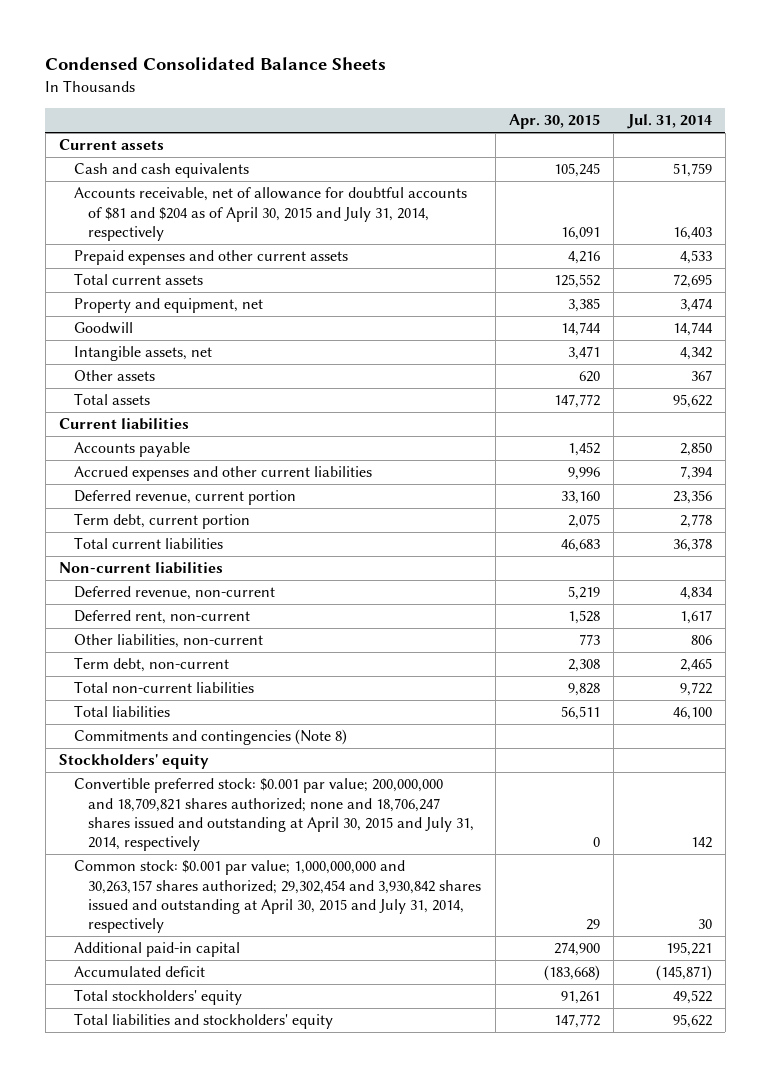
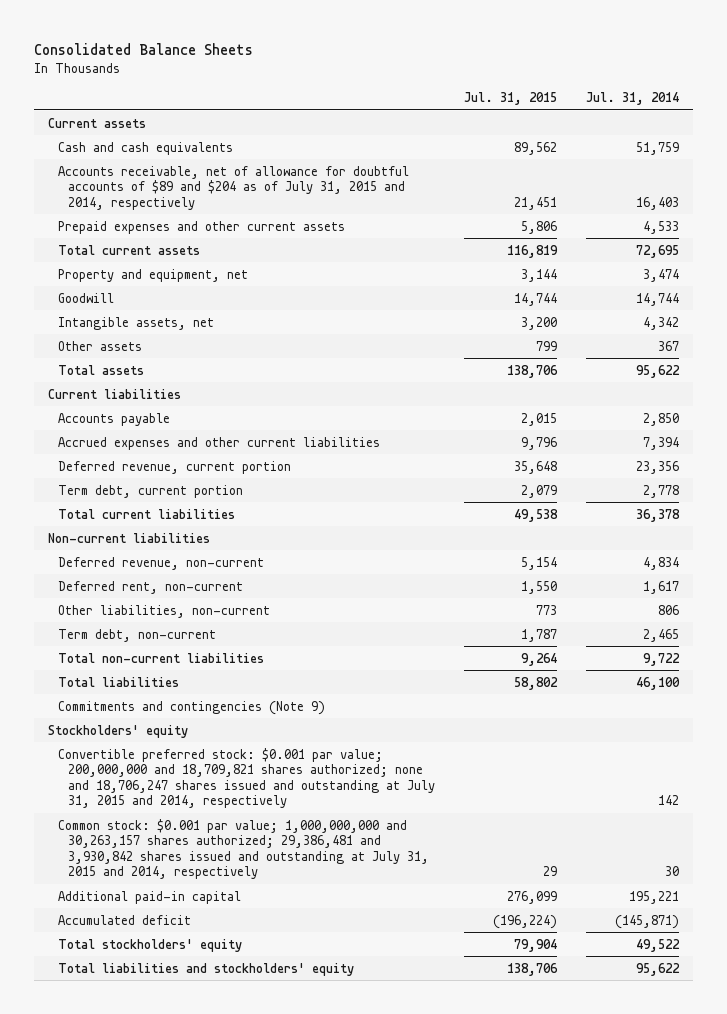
- Condensed Consolidated Balance Sheets
+ Consolidated Balance Sheets
- | Apr. 30, 2015 | Jul. 31, 2014
+ | Jul. 31, 2015 | Jul. 31, 2014
- Accounts receivable, net of allowance for doubtful accounts of $81 and $204 as of April 30, 2015 and July 31, 2014, respectively | 16,091 | 16,403
+ Accounts receivable, net of allowance for doubtful accounts of $89 and $204 as of July 31, 2015 and 2014, respectively | 21,451 | 16,403
- Commitments and contingencies (Note 8)
+ Commitments and contingencies (Note 9)
- Convertible preferred stock: $0.001 par value; 200,000,000 and 18,709,821 shares authorized; none and 18,706,247 shares issued and outstanding at April 30, 2015 and July 31, 2014, respectively | 0 | 142
- Common stock: $0.001 par value; 1,000,000,000 and 30,263,157 shares authorized; 29,302,454 and 3,930,842 shares issued and outstanding at April 30, 2015 and July 31, 2014, respectively | 29 | 30
+ Convertible preferred stock: $0.001 par value; 200,000,000 and 18,709,821 shares authorized; none and 18,706,247 shares issued and outstanding at July 31, 2015 and 2014, respectively | | 142
+ Common stock: $0.001 par value; 1,000,000,000 and 30,263,157 shares authorized; 29,386,481 and 3,930,842 shares issued and outstanding at July 31, 2015 and 2014, respectively | 29 | 30

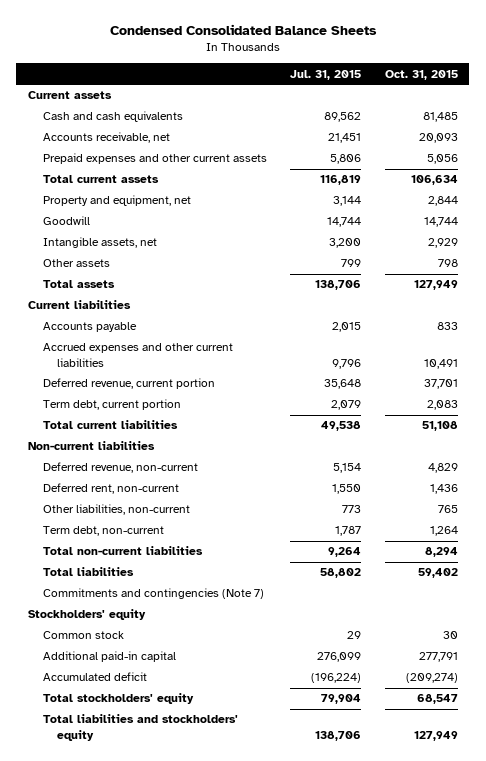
- Consolidated Balance Sheets
+ Condensed Consolidated Balance Sheets
- | Jul. 31, 2015 | Jul. 31, 2014
+ | Jul. 31, 2015 | Oct. 31, 2015
- Accounts receivable, net of allowance for doubtful accounts of $89 and $204 as of July 31, 2015 and 2014, respectively | 21,451 | 16,403
+ Accounts receivable, net | 21,451 | 20,093
- Commitments and contingencies (Note 9)
+ Commitments and contingencies (Note 7)
- Convertible preferred stock: $0.001 par value; 200,000,000 and 18,709,821 shares authorized; none and 18,706,247 shares issued and outstanding at July 31, 2015 and 2014, respectively | | 142
- Common stock: $0.001 par value; 1,000,000,000 and 30,263,157 shares authorized; 29,386,481 and 3,930,842 shares issued and outstanding at July 31, 2015 and 2014, respectively | 29 | 30
+ Common stock | 29 | 30

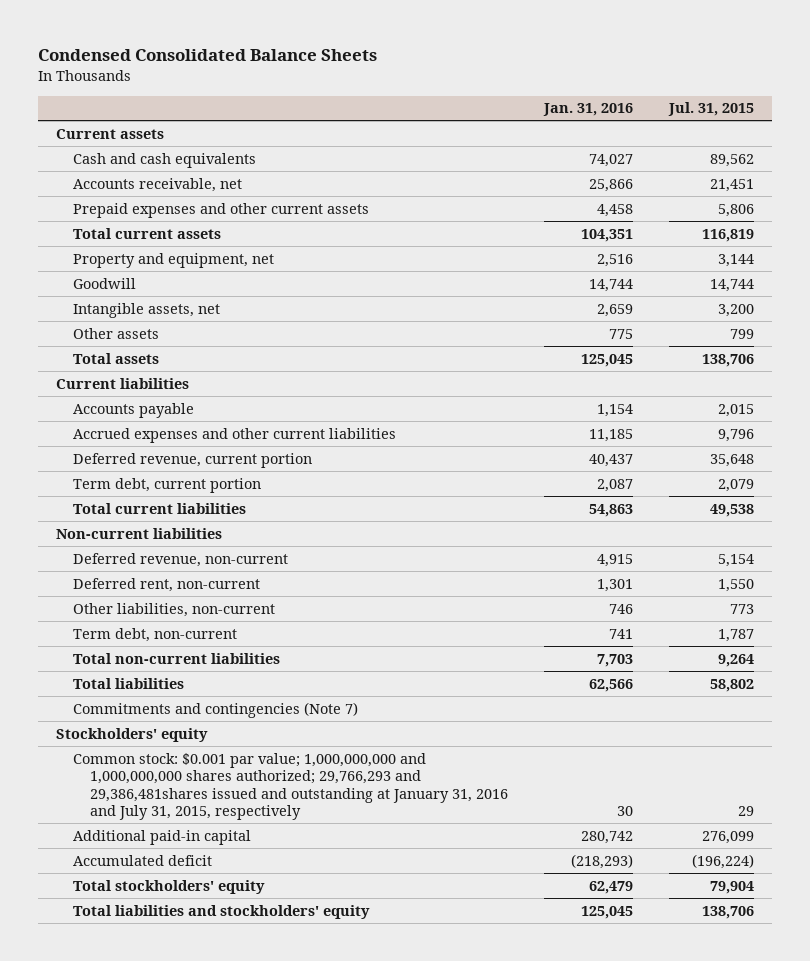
- | Jul. 31, 2015 | Oct. 31, 2015
+ | Jan. 31, 2016 | Jul. 31, 2015
- Common stock | 29 | 30
+ Common stock: $0.001 par value; 1,000,000,000 and 1,000,000,000 shares authorized; 29,766,293 and 29,386,481shares issued and outstanding at January 31, 2016 and July 31, 2015, respectively | 30 | 29

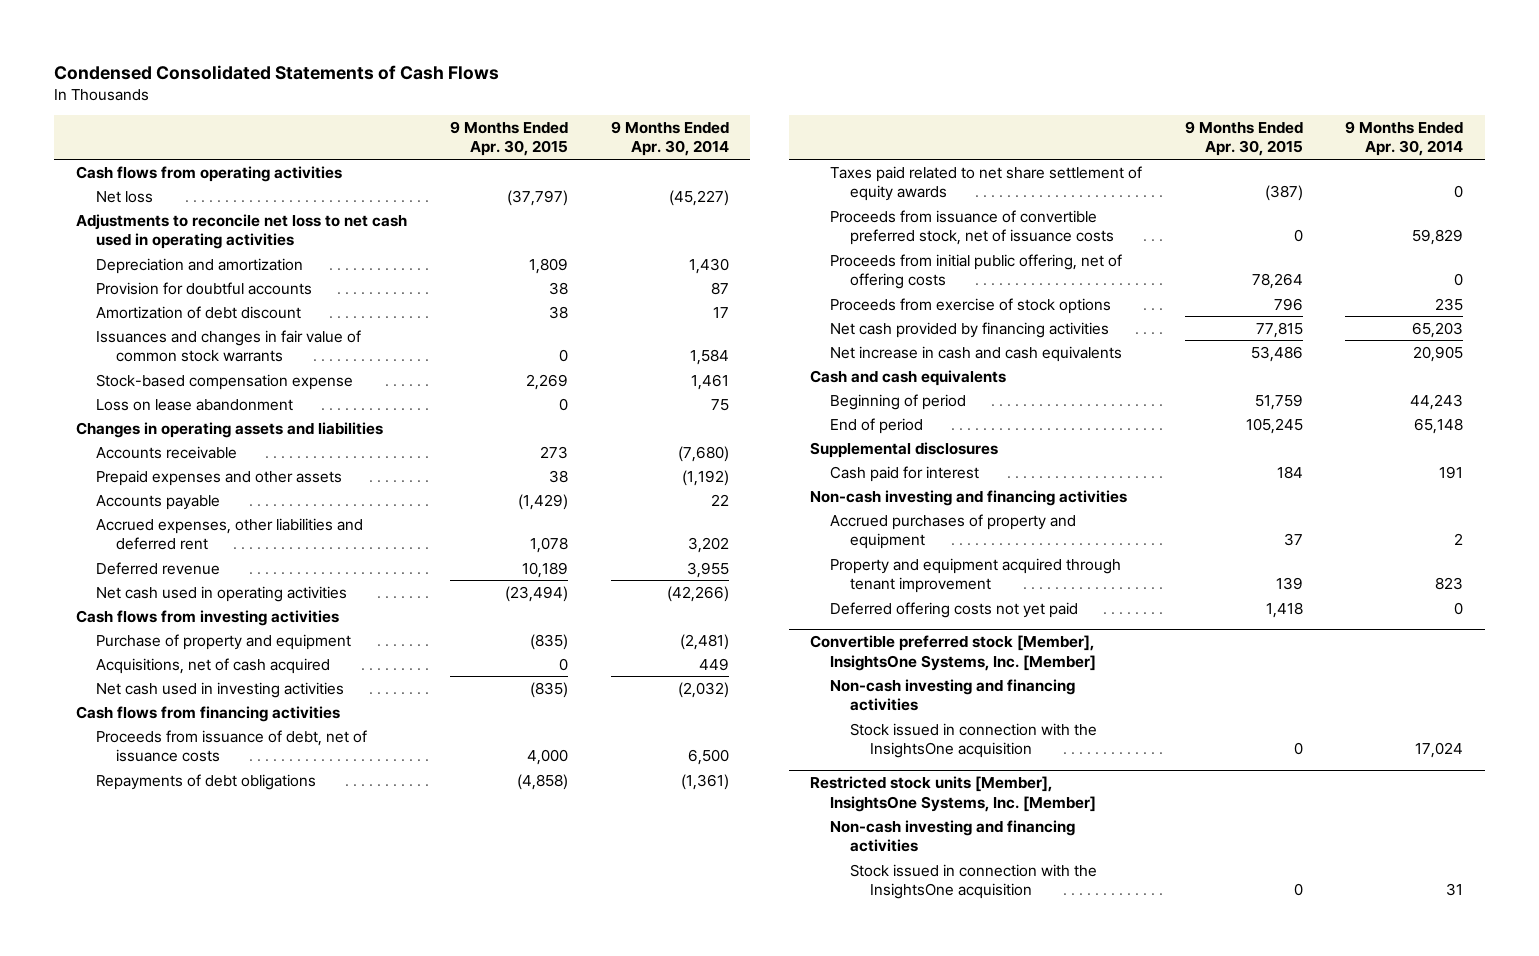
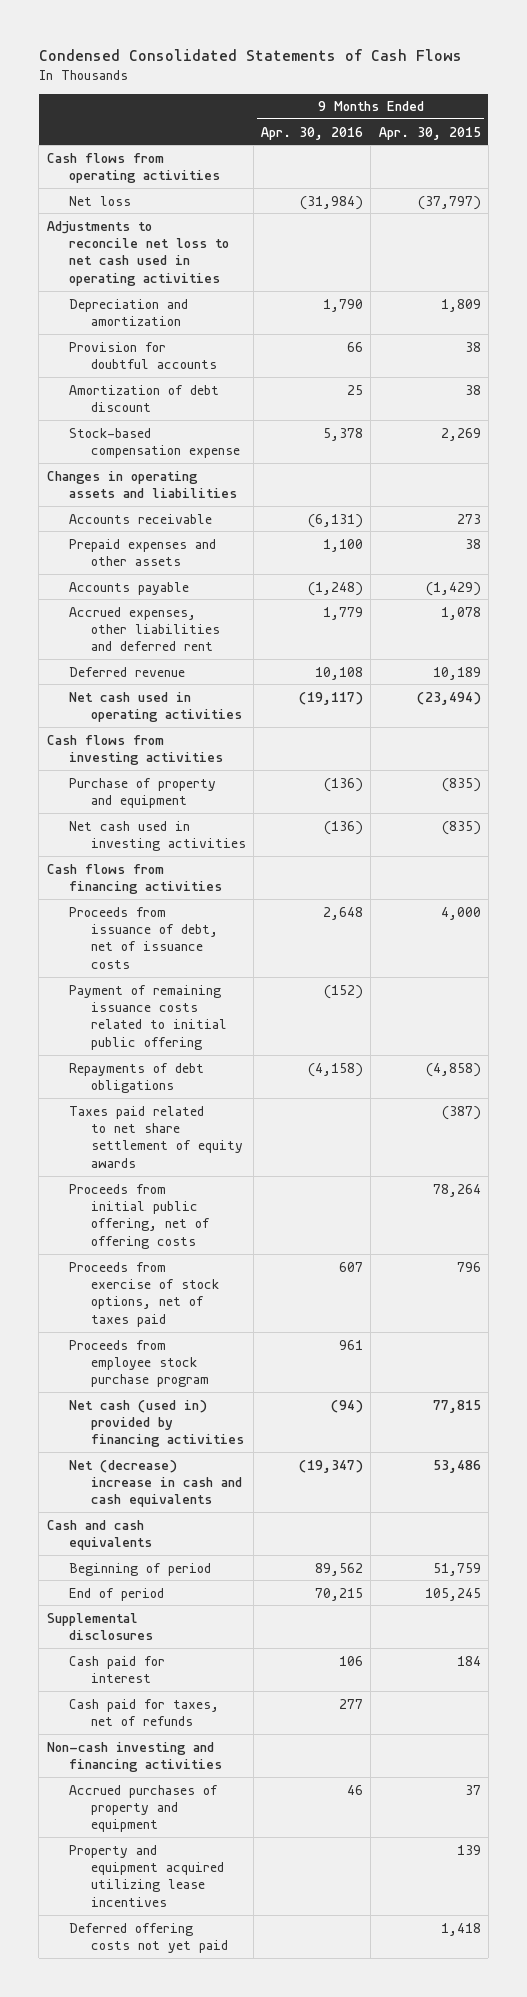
- | 9 Months Ended Apr. 30, 2015 | 9 Months Ended Apr. 30, 2014
+ | 9 Months Ended Apr. 30, 2016 | 9 Months Ended Apr. 30, 2015
- Issuances and changes in fair value of common stock warrants | 0 | 1,584
- Loss on lease abandonment | 0 | 75
- Acquisitions, net of cash acquired | 0 | 449
+ Payment of remaining issuance costs related to initial public offering | (152) |
- Proceeds from issuance of convertible preferred stock, net of issuance costs | 0 | 59,829
- Proceeds from exercise of stock options | 796 | 235
- Net cash provided by financing activities | 77,815 | 65,203
- Net increase in cash and cash equivalents | 53,486 | 20,905
+ Proceeds from exercise of stock options, net of taxes paid | 607 | 796
+ Proceeds from employee stock purchase program | 961 |
+ Net cash (used in) provided by financing activities | (94) | 77,815
+ Net (decrease) increase in cash and cash equivalents | (19,347) | 53,486
+ Cash paid for taxes, net of refunds | 277 |
- Property and equipment acquired through tenant improvement | 139 | 823
+ Property and equipment acquired utilizing lease incentives | | 139
- Convertible preferred stock [Member], InsightsOne Systems, Inc. [Member]
- Non-cash investing and financing activities
- Stock issued in connection with the InsightsOne acquisition | 0 | 17,024
- Restricted stock units [Member], InsightsOne Systems, Inc. [Member]
- Non-cash investing and financing activities
- Stock issued in connection with the InsightsOne acquisition | 0 | 31

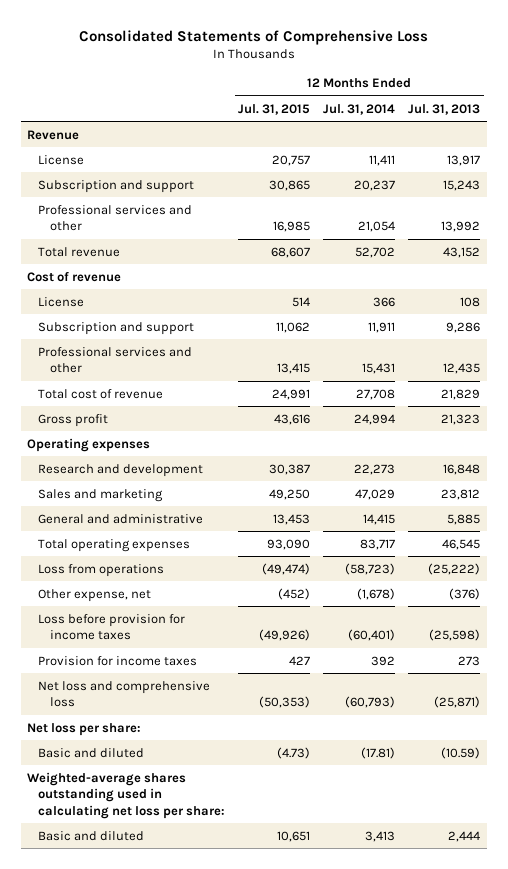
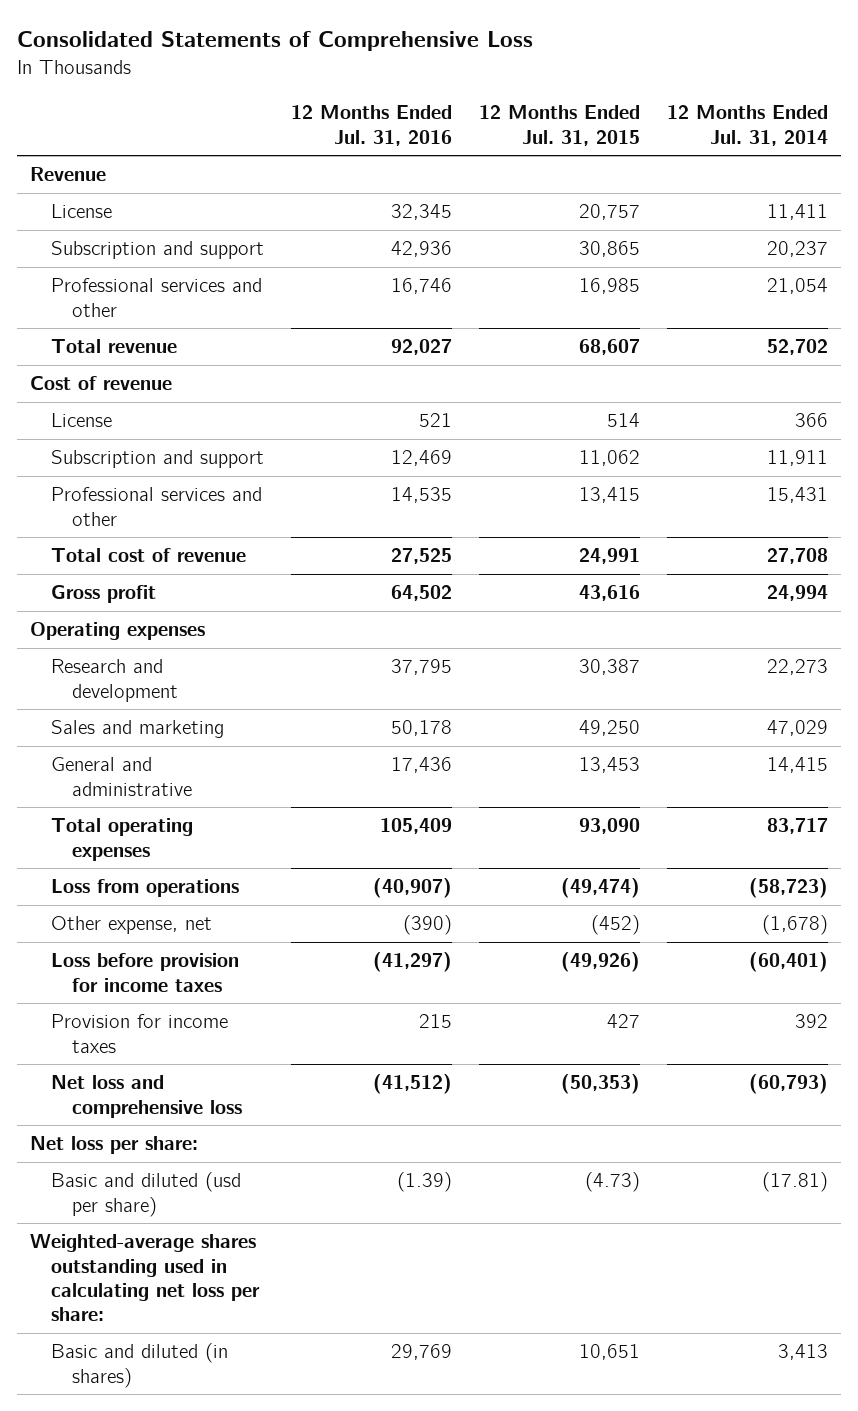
- | 12 Months Ended Jul. 31, 2015 | 12 Months Ended Jul. 31, 2014 | 12 Months Ended Jul. 31, 2013
+ | 12 Months Ended Jul. 31, 2016 | 12 Months Ended Jul. 31, 2015 | 12 Months Ended Jul. 31, 2014
- Basic and diluted | (4.73) | (17.81) | (10.59)
+ Basic and diluted (usd per share) | (1.39) | (4.73) | (17.81)
- Basic and diluted | 10,651 | 3,413 | 2,444
+ Basic and diluted (in shares) | 29,769 | 10,651 | 3,413

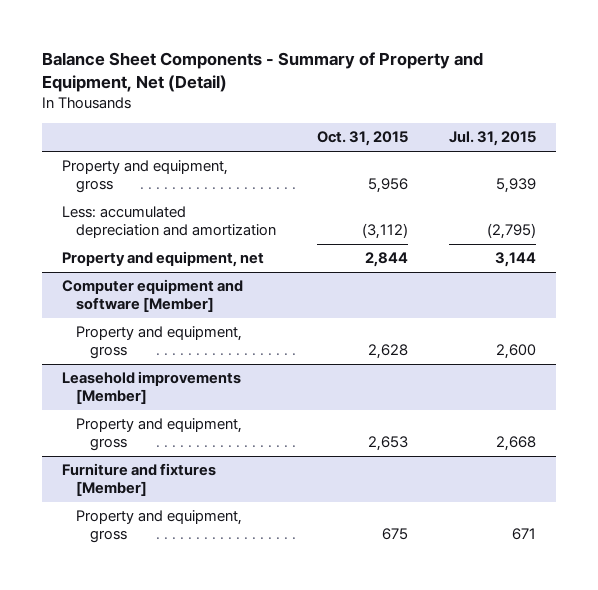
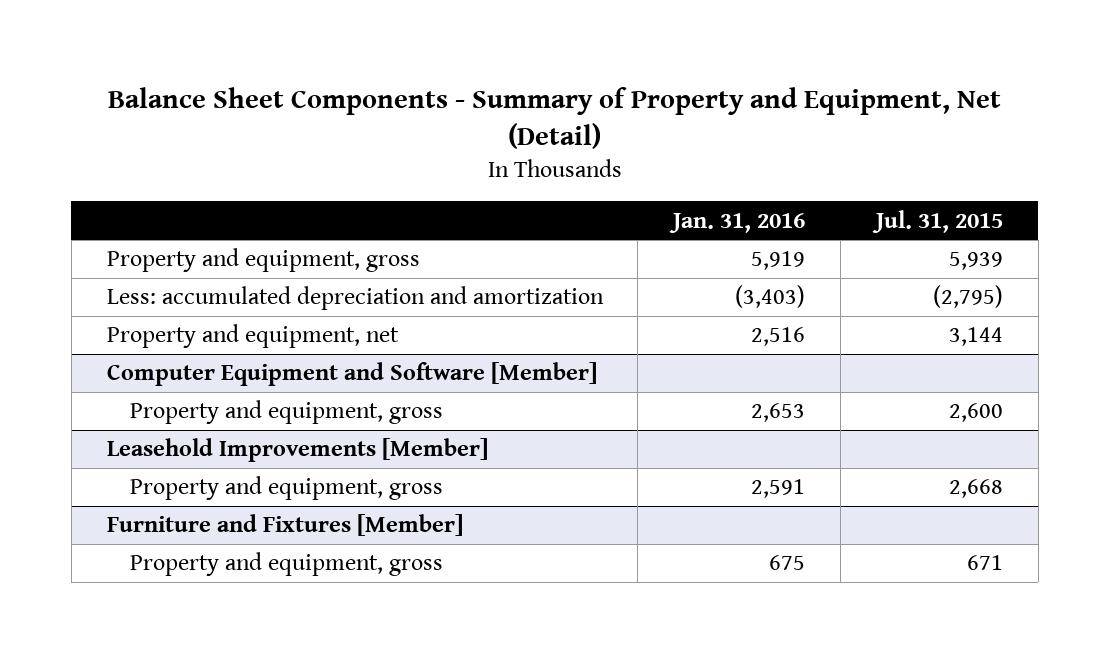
- | Oct. 31, 2015 | Jul. 31, 2015
+ | Jan. 31, 2016 | Jul. 31, 2015
- Computer equipment and software [Member]
+ Computer Equipment and Software [Member]
- Leasehold improvements [Member]
+ Leasehold Improvements [Member]
- Furniture and fixtures [Member]
+ Furniture and Fixtures [Member]

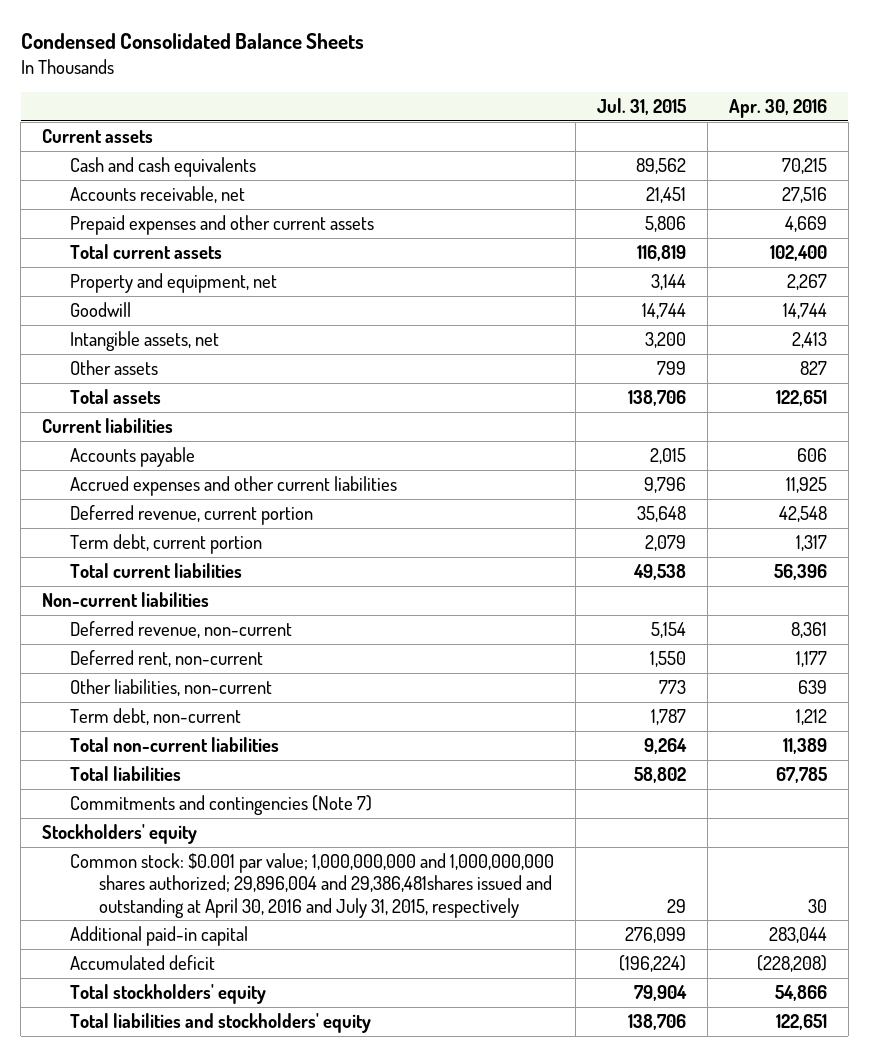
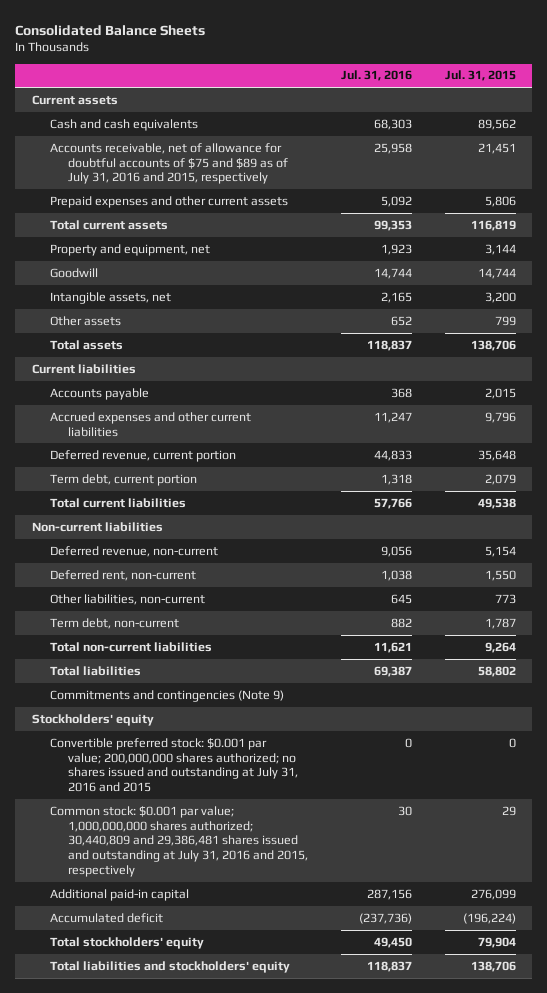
- Condensed Consolidated Balance Sheets
+ Consolidated Balance Sheets
- | Jul. 31, 2015 | Apr. 30, 2016
+ | Jul. 31, 2016 | Jul. 31, 2015
- Accounts receivable, net | 21,451 | 27,516
+ Accounts receivable, net of allowance for doubtful accounts of $75 and $89 as of July 31, 2016 and 2015, respectively | 25,958 | 21,451
- Commitments and contingencies (Note 7)
+ Commitments and contingencies (Note 9)
- Common stock: $0.001 par value; 1,000,000,000 and 1,000,000,000 shares authorized; 29,896,004 and 29,386,481shares issued and outstanding at April 30, 2016 and July 31, 2015, respectively | 29 | 30
+ Convertible preferred stock: $0.001 par value; 200,000,000 shares authorized; no shares issued and outstanding at July 31, 2016 and 2015 | 0 | 0
+ Common stock: $0.001 par value; 1,000,000,000 shares authorized; 30,440,809 and 29,386,481 shares issued and outstanding at July 31, 2016 and 2015, respectively | 30 | 29

